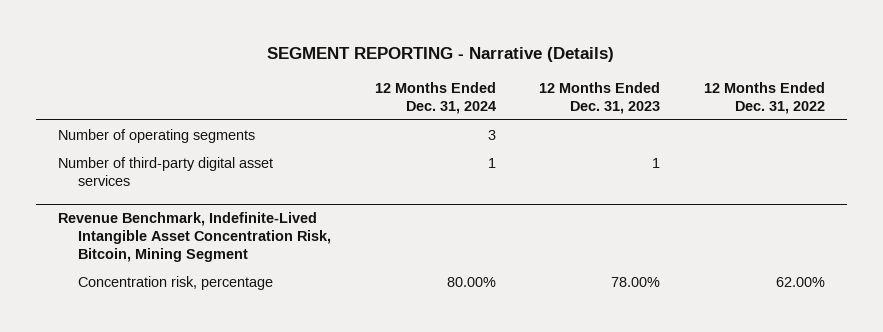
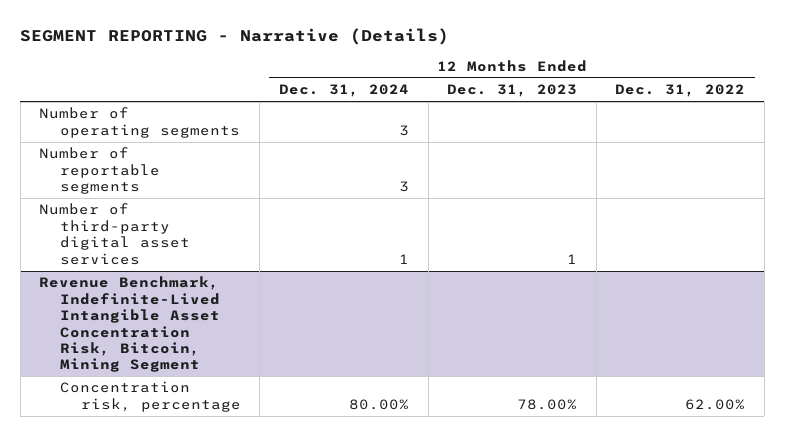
+ Number of reportable segments | 3 | |

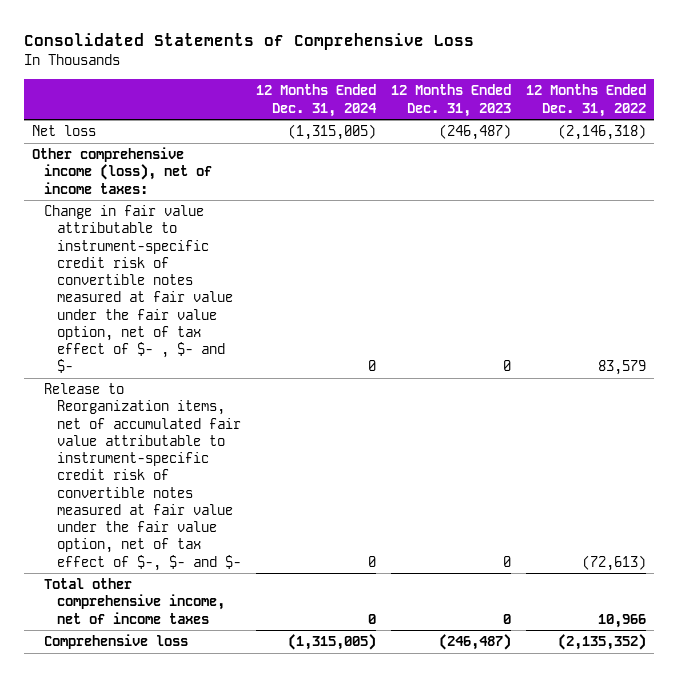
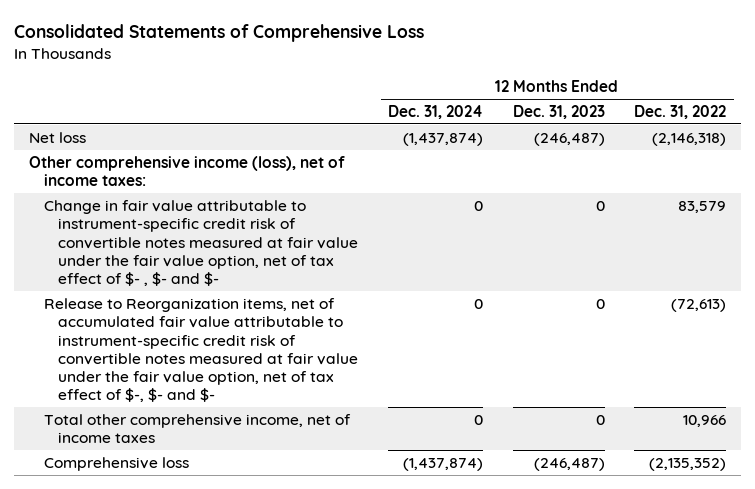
- Net loss | (1,315,005) | (246,487) | (2,146,318)
+ Net loss | (1,437,874) | (246,487) | (2,146,318)
- Comprehensive loss | (1,315,005) | (246,487) | (2,135,352)
+ Comprehensive loss | (1,437,874) | (246,487) | (2,135,352)

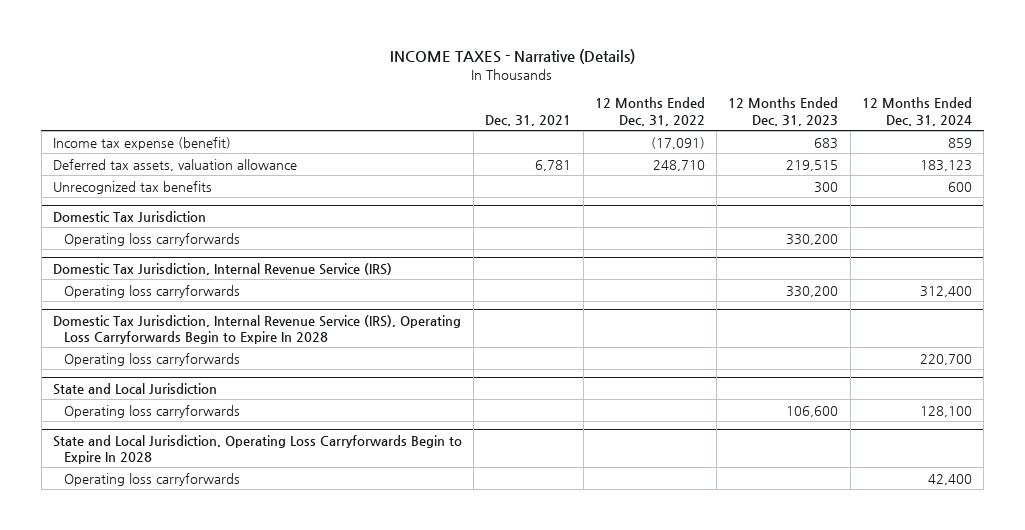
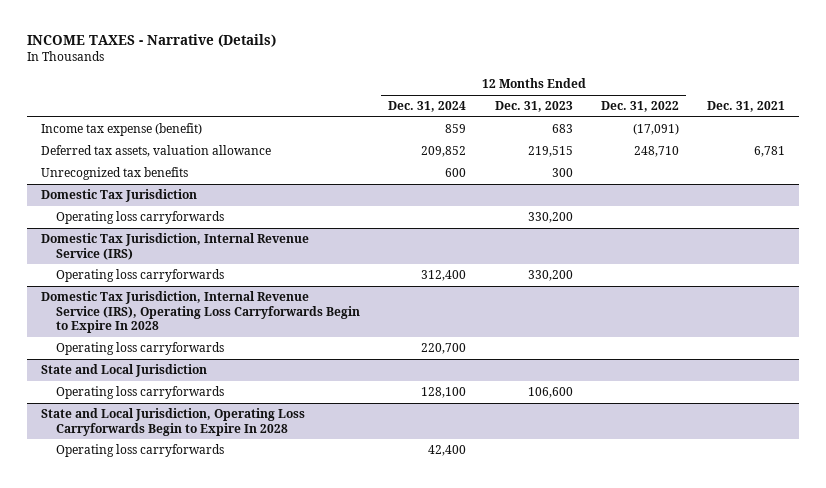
- | Dec. 31, 2021 | 12 Months Ended Dec. 31, 2022 | 12 Months Ended Dec. 31, 2023 | 12 Months Ended Dec. 31, 2024
+ | 12 Months Ended Dec. 31, 2024 | 12 Months Ended Dec. 31, 2023 | 12 Months Ended Dec. 31, 2022 | Dec. 31, 2021
- Deferred tax assets, valuation allowance | 6,781 | 248,710 | 219,515 | 183,123
+ Deferred tax assets, valuation allowance | 209,852 | 219,515 | 248,710 | 6,781

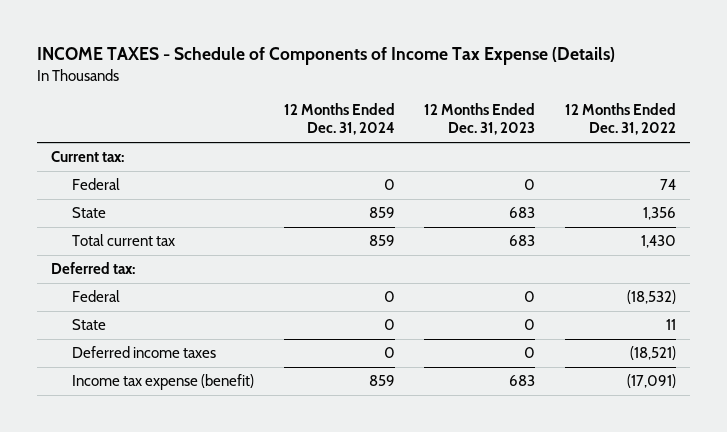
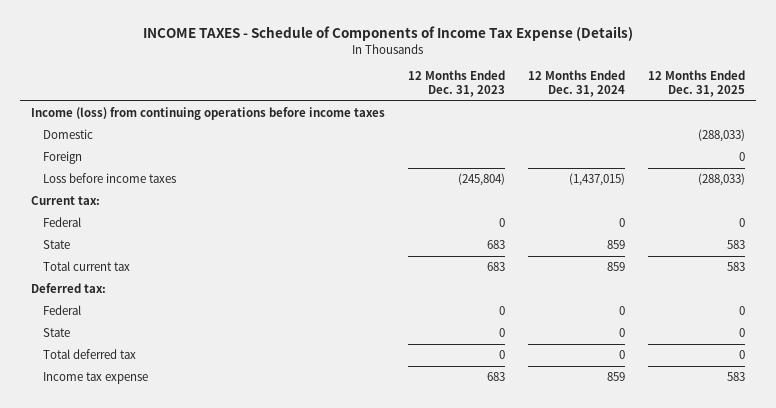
- | 12 Months Ended Dec. 31, 2024 | 12 Months Ended Dec. 31, 2023 | 12 Months Ended Dec. 31, 2022
+ | 12 Months Ended Dec. 31, 2023 | 12 Months Ended Dec. 31, 2024 | 12 Months Ended Dec. 31, 2025
+ Income (loss) from continuing operations before income taxes
+ Domestic | | | (288,033)
+ Foreign | | | 0
+ Loss before income taxes | (245,804) | (1,437,015) | (288,033)
- Deferred income taxes | 0 | 0 | (18,521)
- Income tax expense (benefit) | 859 | 683 | (17,091)
+ Total deferred tax | 0 | 0 | 0
+ Income tax expense | 683 | 859 | 583

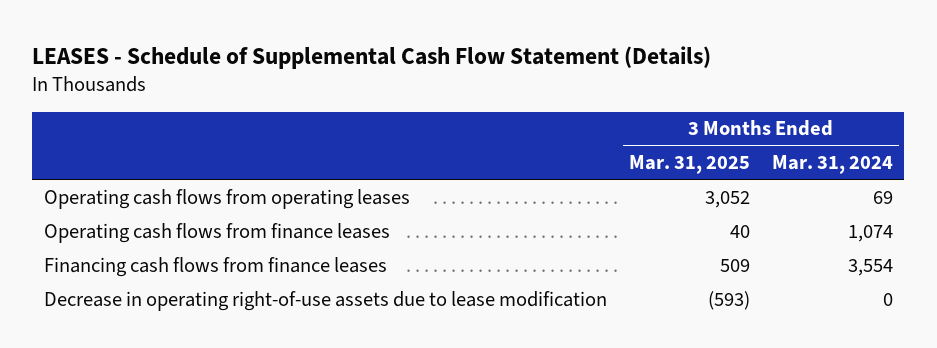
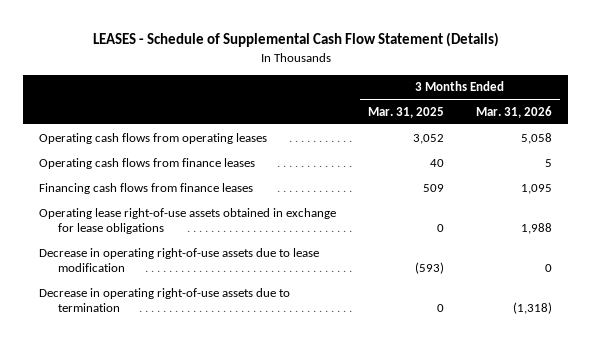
- | 3 Months Ended Mar. 31, 2025 | 3 Months Ended Mar. 31, 2024
+ | 3 Months Ended Mar. 31, 2025 | 3 Months Ended Mar. 31, 2026
+ Operating lease right-of-use assets obtained in exchange for lease obligations | 0 | 1,988
+ Decrease in operating right-of-use assets due to termination | 0 | (1,318)

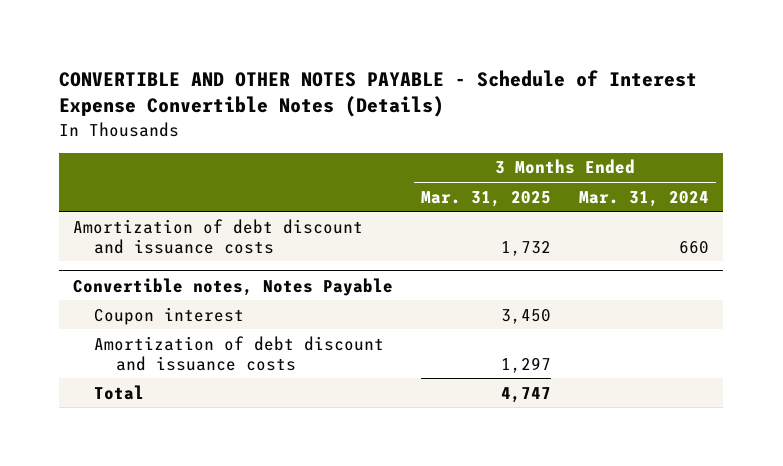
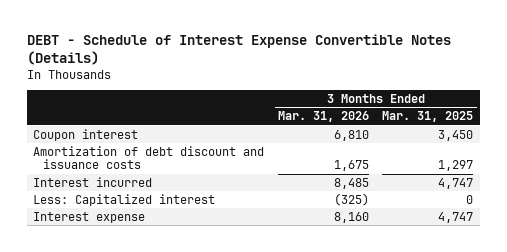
- CONVERTIBLE AND OTHER NOTES PAYABLE - Schedule of Interest Expense Convertible Notes (Details)
+ DEBT - Schedule of Interest Expense Convertible Notes (Details)
- | 3 Months Ended Mar. 31, 2025 | 3 Months Ended Mar. 31, 2024
+ | 3 Months Ended Mar. 31, 2026 | 3 Months Ended Mar. 31, 2025
- Amortization of debt discount and issuance costs | 1,732 | 660
- Convertible notes, Notes Payable
- Total | 4,747 |
+ Interest incurred | 8,485 | 4,747
+ Less: Capitalized interest | (325) | 0
+ Interest expense | 8,160 | 4,747

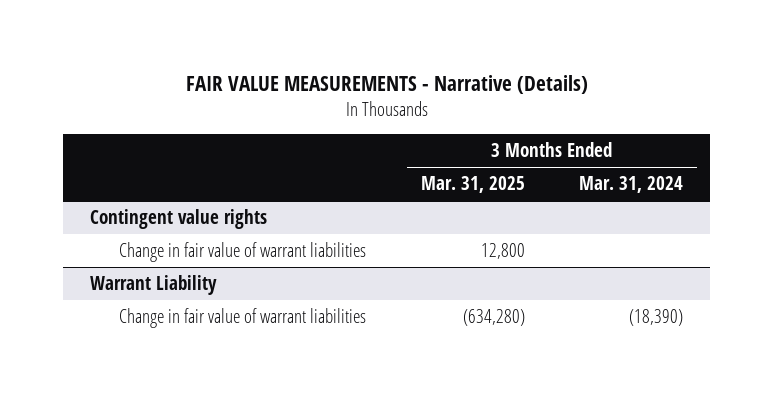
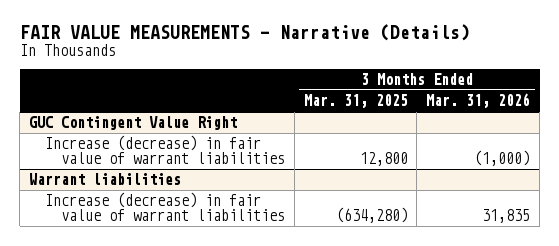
- | 3 Months Ended Mar. 31, 2025 | 3 Months Ended Mar. 31, 2024
+ | 3 Months Ended Mar. 31, 2025 | 3 Months Ended Mar. 31, 2026
- Contingent value rights
- Change in fair value of warrant liabilities | 12,800 |
- Warrant Liability
- Change in fair value of warrant liabilities | (634,280) | (18,390)
+ GUC Contingent Value Right
+ Increase (decrease) in fair value of warrant liabilities | 12,800 | (1,000)
+ Warrant liabilities
+ Increase (decrease) in fair value of warrant liabilities | (634,280) | 31,835

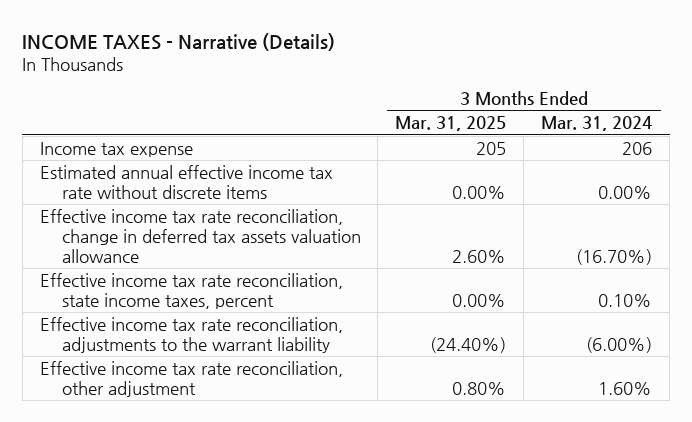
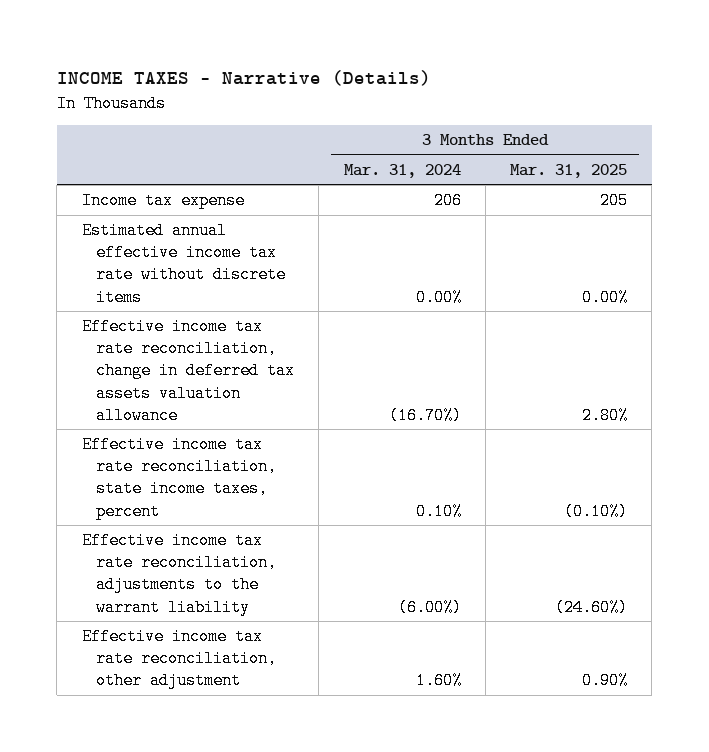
- | 3 Months Ended Mar. 31, 2025 | 3 Months Ended Mar. 31, 2024
+ | 3 Months Ended Mar. 31, 2024 | 3 Months Ended Mar. 31, 2025
- Effective income tax rate reconciliation, change in deferred tax assets valuation allowance | 2.60% | (16.70%)
- Effective income tax rate reconciliation, state income taxes, percent | 0.00% | 0.10%
- Effective income tax rate reconciliation, adjustments to the warrant liability | (24.40%) | (6.00%)
- Effective income tax rate reconciliation, other adjustment | 0.80% | 1.60%
+ Effective income tax rate reconciliation, change in deferred tax assets valuation allowance | (16.70%) | 2.80%
+ Effective income tax rate reconciliation, state income taxes, percent | 0.10% | (0.10%)
+ Effective income tax rate reconciliation, adjustments to the warrant liability | (6.00%) | (24.60%)
+ Effective income tax rate reconciliation, other adjustment | 1.60% | 0.90%

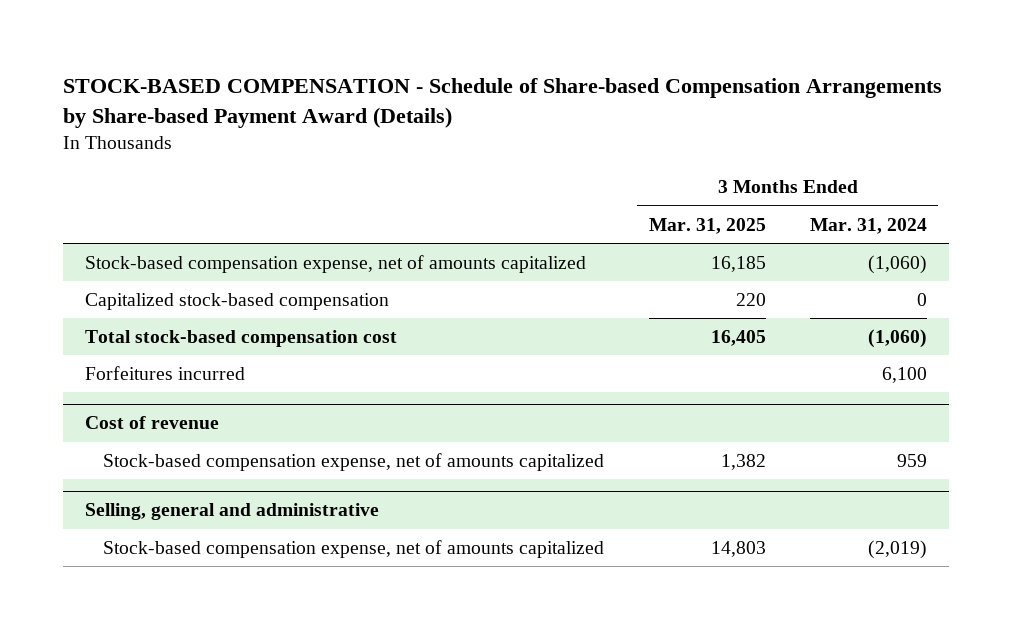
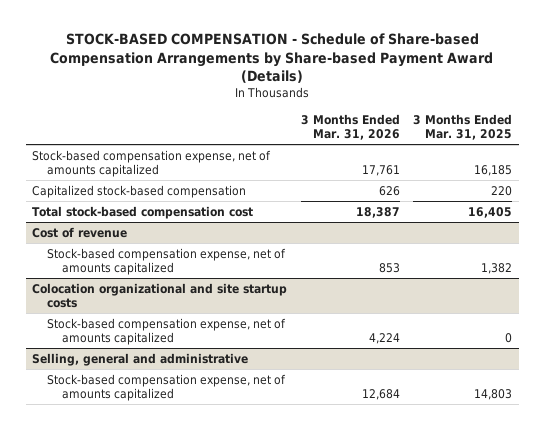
- | 3 Months Ended Mar. 31, 2025 | 3 Months Ended Mar. 31, 2024
+ | 3 Months Ended Mar. 31, 2026 | 3 Months Ended Mar. 31, 2025
- Forfeitures incurred | | 6,100
+ Colocation organizational and site startup costs
+ Stock-based compensation expense, net of amounts capitalized | 4,224 | 0

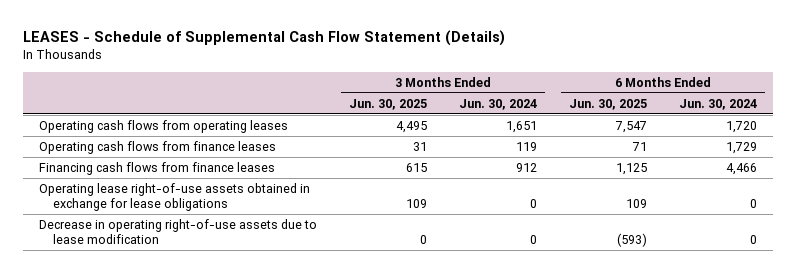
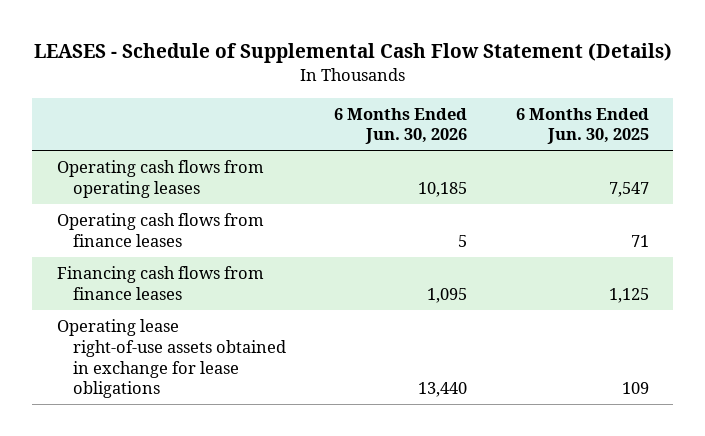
- | 3 Months Ended Jun. 30, 2025 | 3 Months Ended Jun. 30, 2024 | 6 Months Ended Jun. 30, 2025 | 6 Months Ended Jun. 30, 2024
+ | 6 Months Ended Jun. 30, 2026 | 6 Months Ended Jun. 30, 2025
- Decrease in operating right-of-use assets due to lease modification | 0 | 0 | (593) | 0

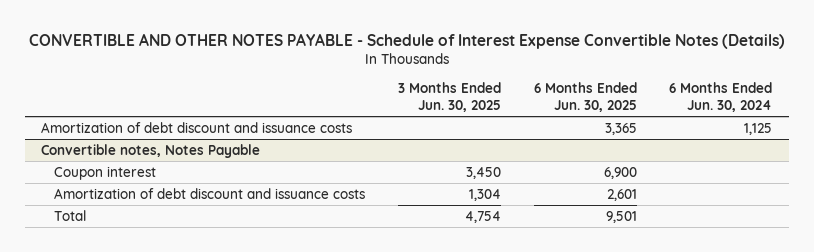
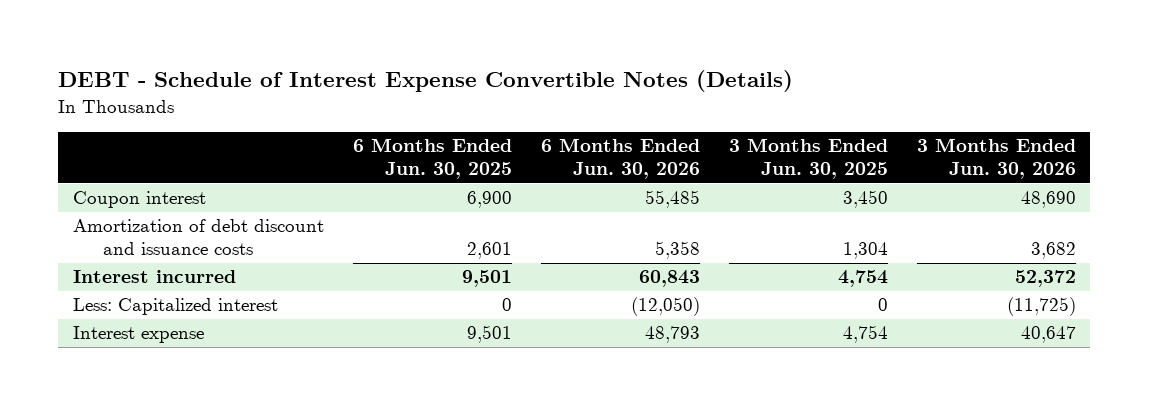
- CONVERTIBLE AND OTHER NOTES PAYABLE - Schedule of Interest Expense Convertible Notes (Details)
+ DEBT - Schedule of Interest Expense Convertible Notes (Details)
- | 3 Months Ended Jun. 30, 2025 | 6 Months Ended Jun. 30, 2025 | 6 Months Ended Jun. 30, 2024
+ | 6 Months Ended Jun. 30, 2025 | 6 Months Ended Jun. 30, 2026 | 3 Months Ended Jun. 30, 2025 | 3 Months Ended Jun. 30, 2026
- Amortization of debt discount and issuance costs | | 3,365 | 1,125
- Convertible notes, Notes Payable
- Total | 4,754 | 9,501 |
+ Interest incurred | 9,501 | 60,843 | 4,754 | 52,372
+ Less: Capitalized interest | 0 | (12,050) | 0 | (11,725)
+ Interest expense | 9,501 | 48,793 | 4,754 | 40,647

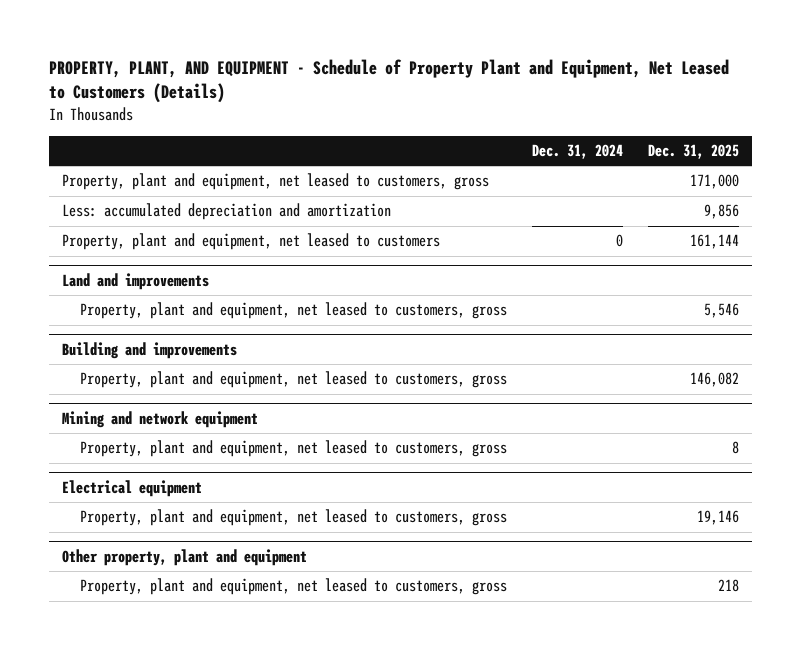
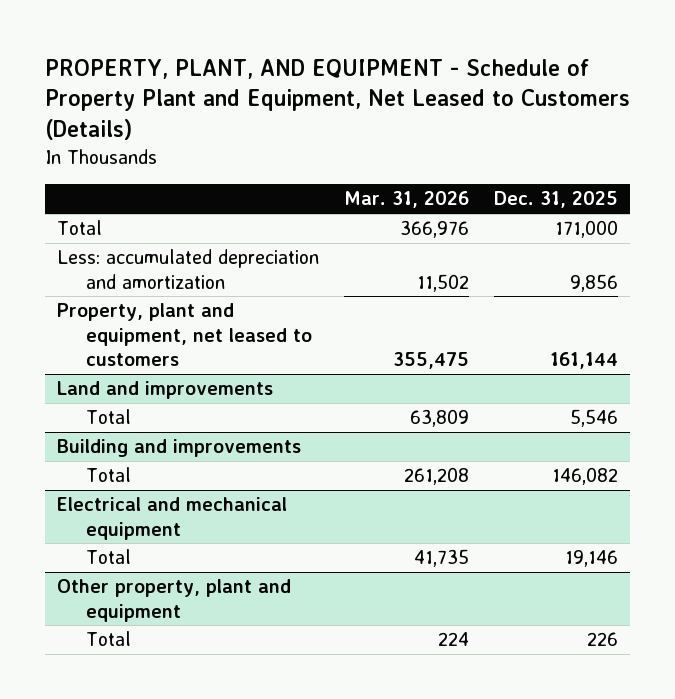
- | Dec. 31, 2024 | Dec. 31, 2025
+ | Mar. 31, 2026 | Dec. 31, 2025
- Property, plant and equipment, net leased to customers, gross | | 171,000
+ Total | 366,976 | 171,000
@ Land and improvements
- Property, plant and equipment, net leased to customers, gross | | 5,546
+ Total | 63,809 | 5,546
@ Building and improvements
- Property, plant and equipment, net leased to customers, gross | | 146,082
- Mining and network equipment
- Property, plant and equipment, net leased to customers, gross | | 8
- Electrical equipment
- Property, plant and equipment, net leased to customers, gross | | 19,146
@ Building and improvements
+ Total | 261,208 | 146,082
+ Electrical and mechanical equipment
+ Total | 41,735 | 19,146
@ Other property, plant and equipment
- Property, plant and equipment, net leased to customers, gross | | 218
+ Total | 224 | 226

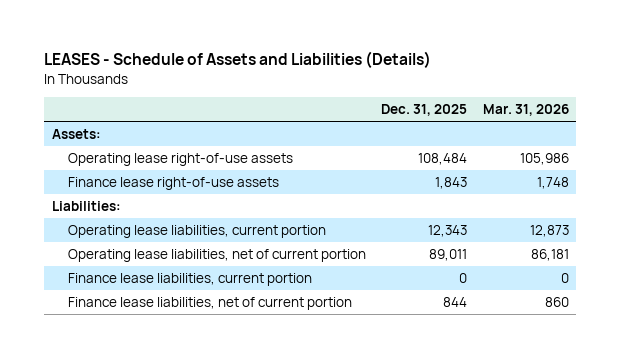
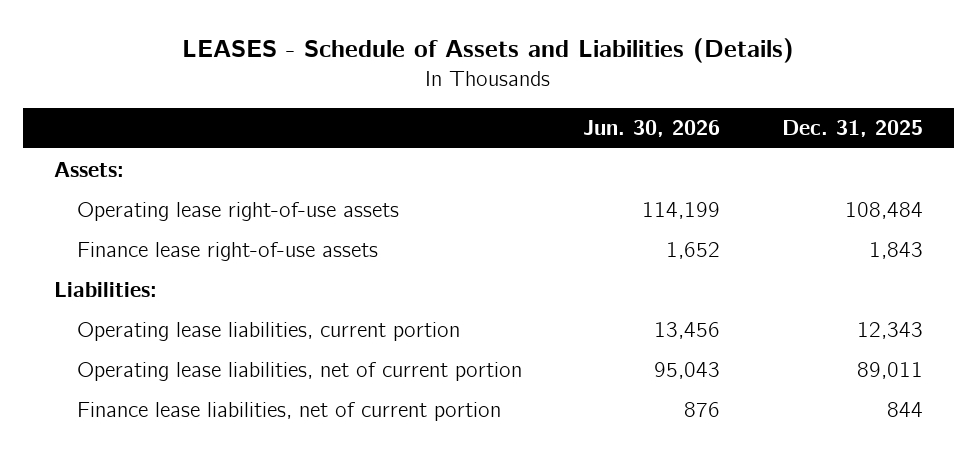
- | Dec. 31, 2025 | Mar. 31, 2026
+ | Jun. 30, 2026 | Dec. 31, 2025
- Finance lease liabilities, current portion | 0 | 0

